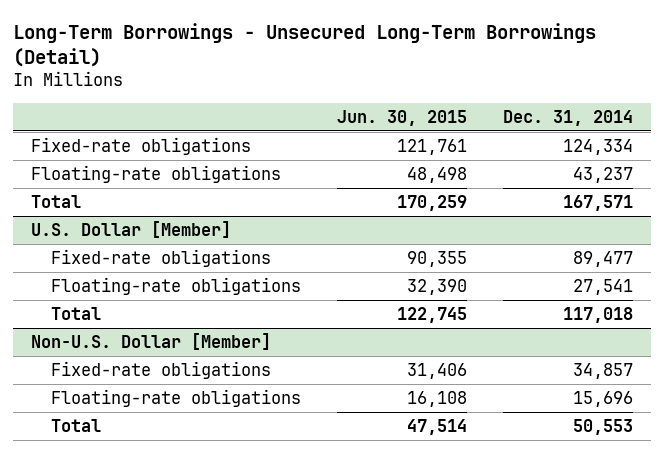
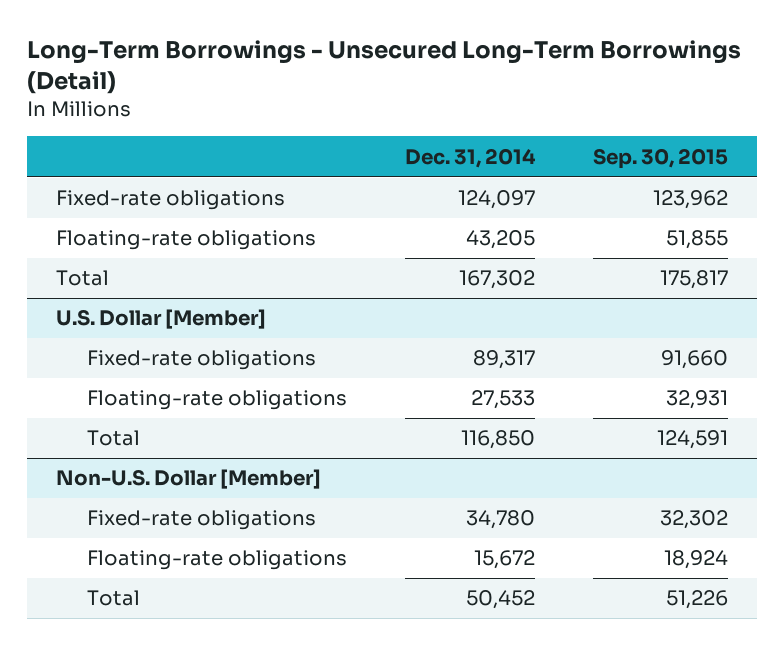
- | Jun. 30, 2015 | Dec. 31, 2014
+ | Dec. 31, 2014 | Sep. 30, 2015
- Fixed-rate obligations | 121,761 | 124,334
- Floating-rate obligations | 48,498 | 43,237
- Total | 170,259 | 167,571
+ Fixed-rate obligations | 124,097 | 123,962
+ Floating-rate obligations | 43,205 | 51,855
+ Total | 167,302 | 175,817
@ U.S. Dollar [Member]
- Fixed-rate obligations | 90,355 | 89,477
- Floating-rate obligations | 32,390 | 27,541
- Total | 122,745 | 117,018
+ Fixed-rate obligations | 89,317 | 91,660
+ Floating-rate obligations | 27,533 | 32,931
+ Total | 116,850 | 124,591
@ Non-U.S. Dollar [Member]
- Fixed-rate obligations | 31,406 | 34,857
- Floating-rate obligations | 16,108 | 15,696
- Total | 47,514 | 50,553
+ Fixed-rate obligations | 34,780 | 32,302
+ Floating-rate obligations | 15,672 | 18,924
+ Total | 50,452 | 51,226

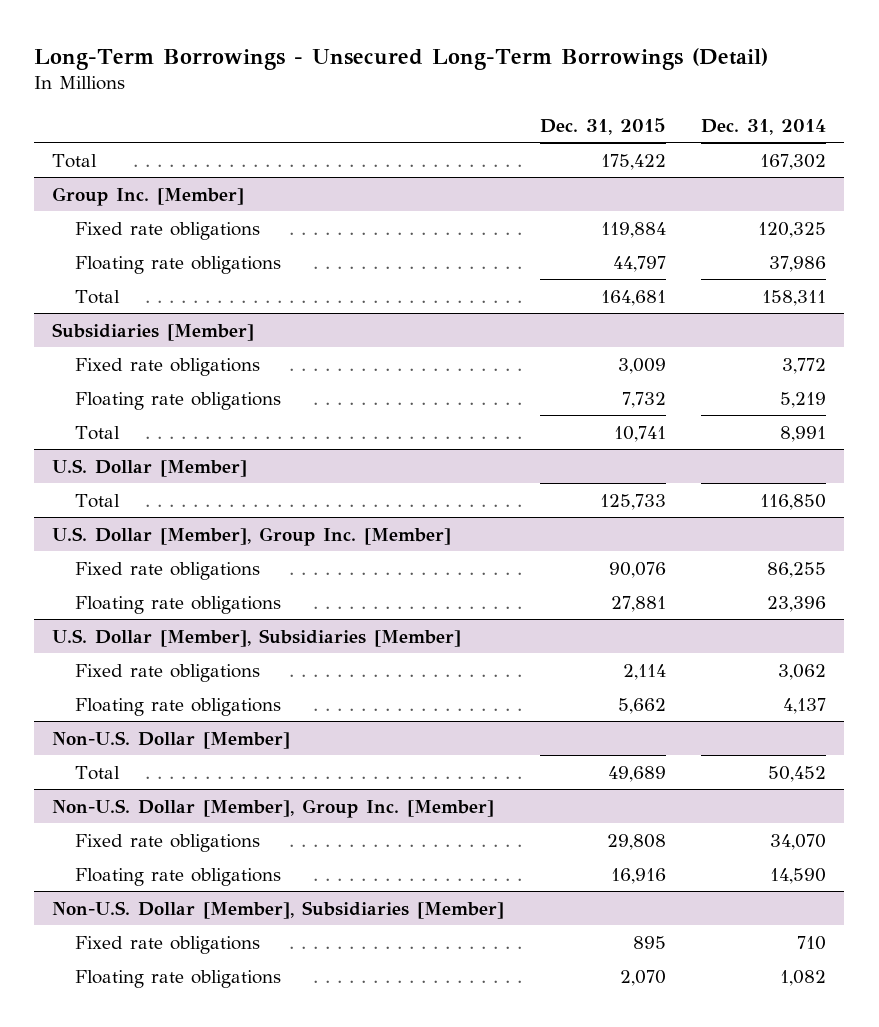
- | Dec. 31, 2014 | Sep. 30, 2015
+ | Dec. 31, 2015 | Dec. 31, 2014
- Fixed-rate obligations | 124,097 | 123,962
- Floating-rate obligations | 43,205 | 51,855
+ Group Inc. [Member]
+ Fixed rate obligations | 119,884 | 120,325
+ Floating rate obligations | 44,797 | 37,986
+ Total | 164,681 | 158,311
+ Subsidiaries [Member]
+ Fixed rate obligations | 3,009 | 3,772
+ Floating rate obligations | 7,732 | 5,219
+ Total | 10,741 | 8,991
@ U.S. Dollar [Member]
- Fixed-rate obligations | 89,317 | 91,660
- Floating-rate obligations | 27,533 | 32,931
+ U.S. Dollar [Member], Group Inc. [Member]
+ Fixed rate obligations | 90,076 | 86,255
+ Floating rate obligations | 27,881 | 23,396
+ U.S. Dollar [Member], Subsidiaries [Member]
+ Fixed rate obligations | 2,114 | 3,062
+ Floating rate obligations | 5,662 | 4,137
@ Non-U.S. Dollar [Member]
- Fixed-rate obligations | 34,780 | 32,302
- Floating-rate obligations | 15,672 | 18,924
+ Non-U.S. Dollar [Member], Group Inc. [Member]
+ Fixed rate obligations | 29,808 | 34,070
+ Floating rate obligations | 16,916 | 14,590
+ Non-U.S. Dollar [Member], Subsidiaries [Member]
+ Fixed rate obligations | 895 | 710
+ Floating rate obligations | 2,070 | 1,082

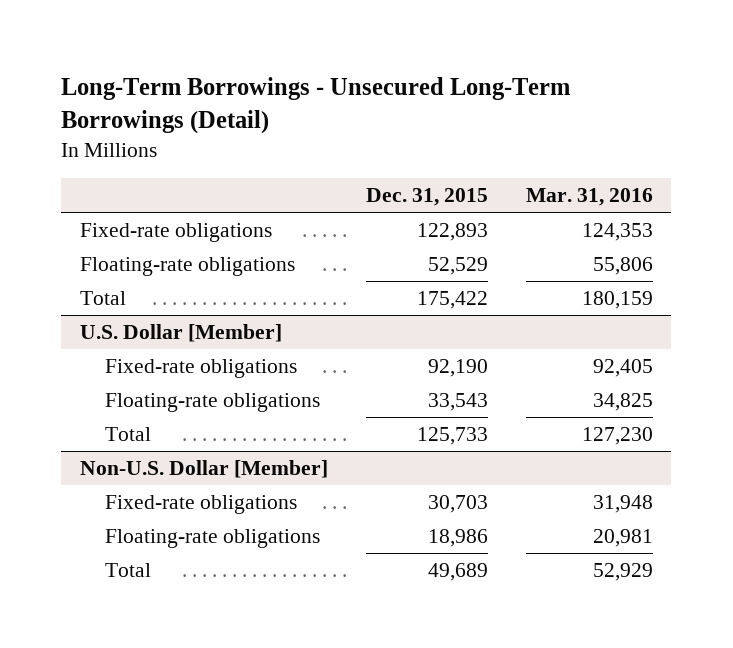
- | Dec. 31, 2015 | Dec. 31, 2014
+ | Dec. 31, 2015 | Mar. 31, 2016
+ Fixed-rate obligations | 122,893 | 124,353
+ Floating-rate obligations | 52,529 | 55,806
- Group Inc. [Member]
- Fixed rate obligations | 119,884 | 120,325
- Floating rate obligations | 44,797 | 37,986
- Total | 164,681 | 158,311
- Subsidiaries [Member]
- Fixed rate obligations | 3,009 | 3,772
- Floating rate obligations | 7,732 | 5,219
- Total | 10,741 | 8,991
@ U.S. Dollar [Member]
+ Fixed-rate obligations | 92,190 | 92,405
+ Floating-rate obligations | 33,543 | 34,825
- U.S. Dollar [Member], Group Inc. [Member]
- Fixed rate obligations | 90,076 | 86,255
- Floating rate obligations | 27,881 | 23,396
- U.S. Dollar [Member], Subsidiaries [Member]
- Fixed rate obligations | 2,114 | 3,062
- Floating rate obligations | 5,662 | 4,137
@ Non-U.S. Dollar [Member]
+ Fixed-rate obligations | 30,703 | 31,948
+ Floating-rate obligations | 18,986 | 20,981
- Non-U.S. Dollar [Member], Group Inc. [Member]
- Fixed rate obligations | 29,808 | 34,070
- Floating rate obligations | 16,916 | 14,590
- Non-U.S. Dollar [Member], Subsidiaries [Member]
- Fixed rate obligations | 895 | 710
- Floating rate obligations | 2,070 | 1,082

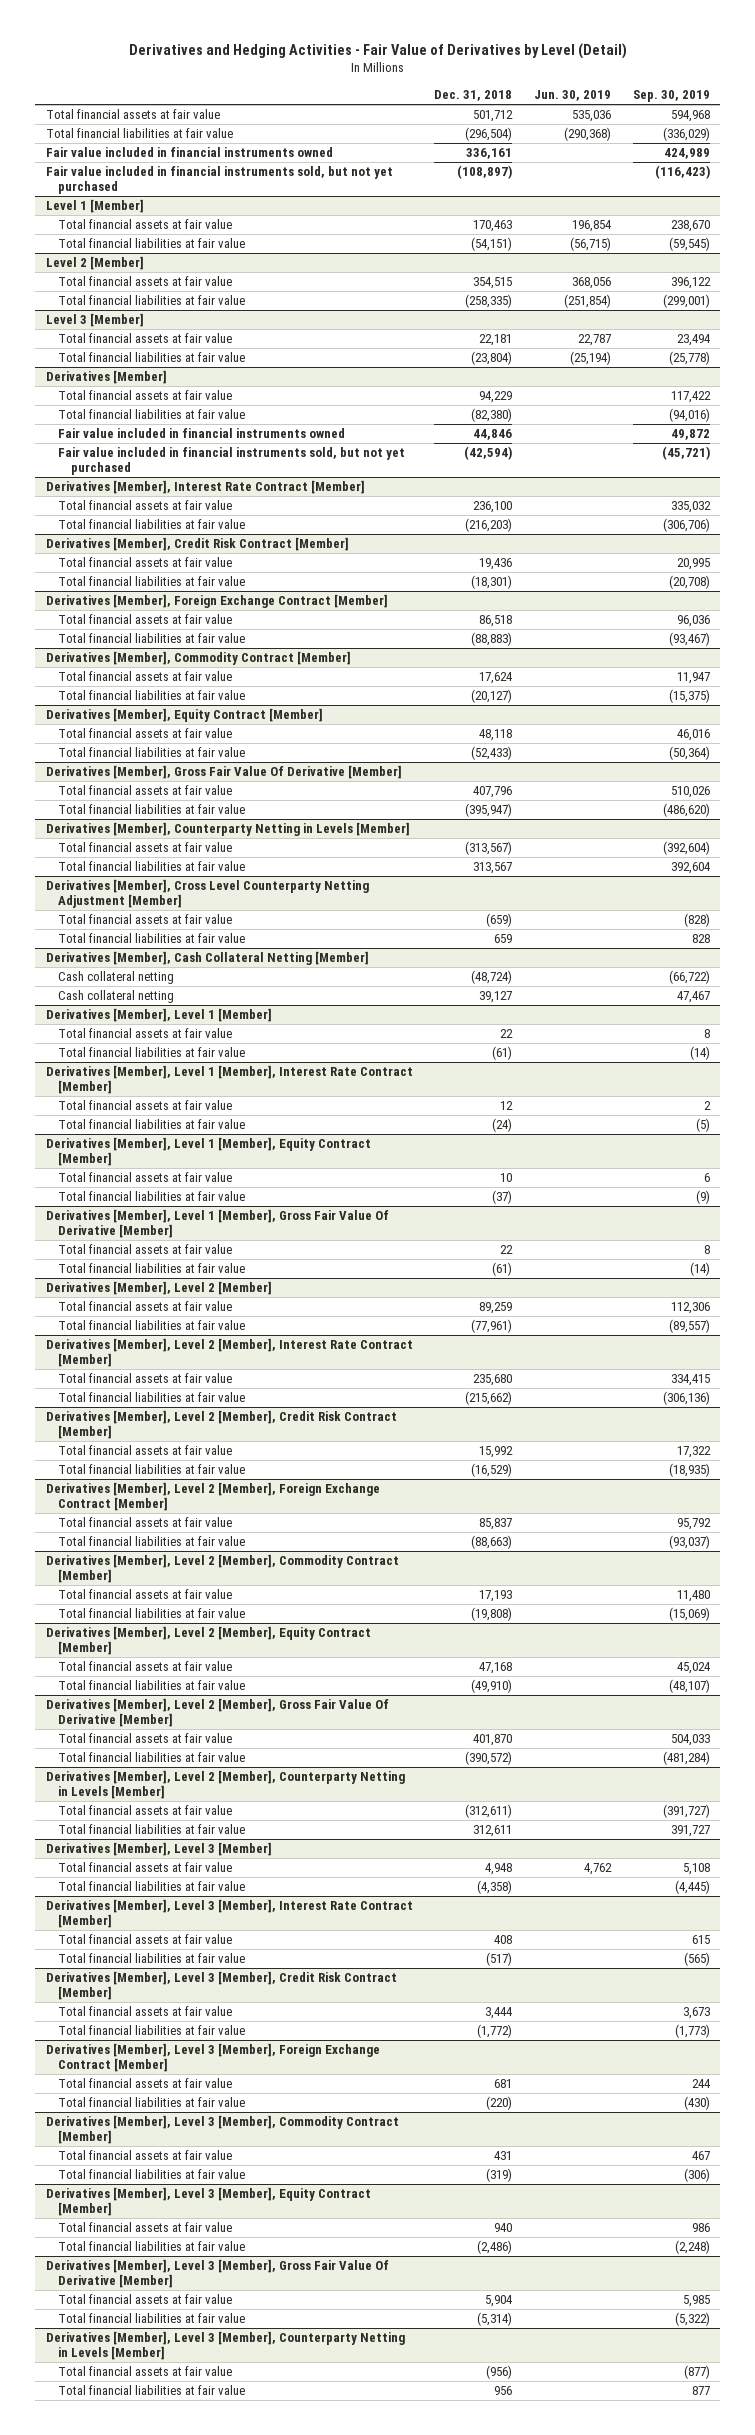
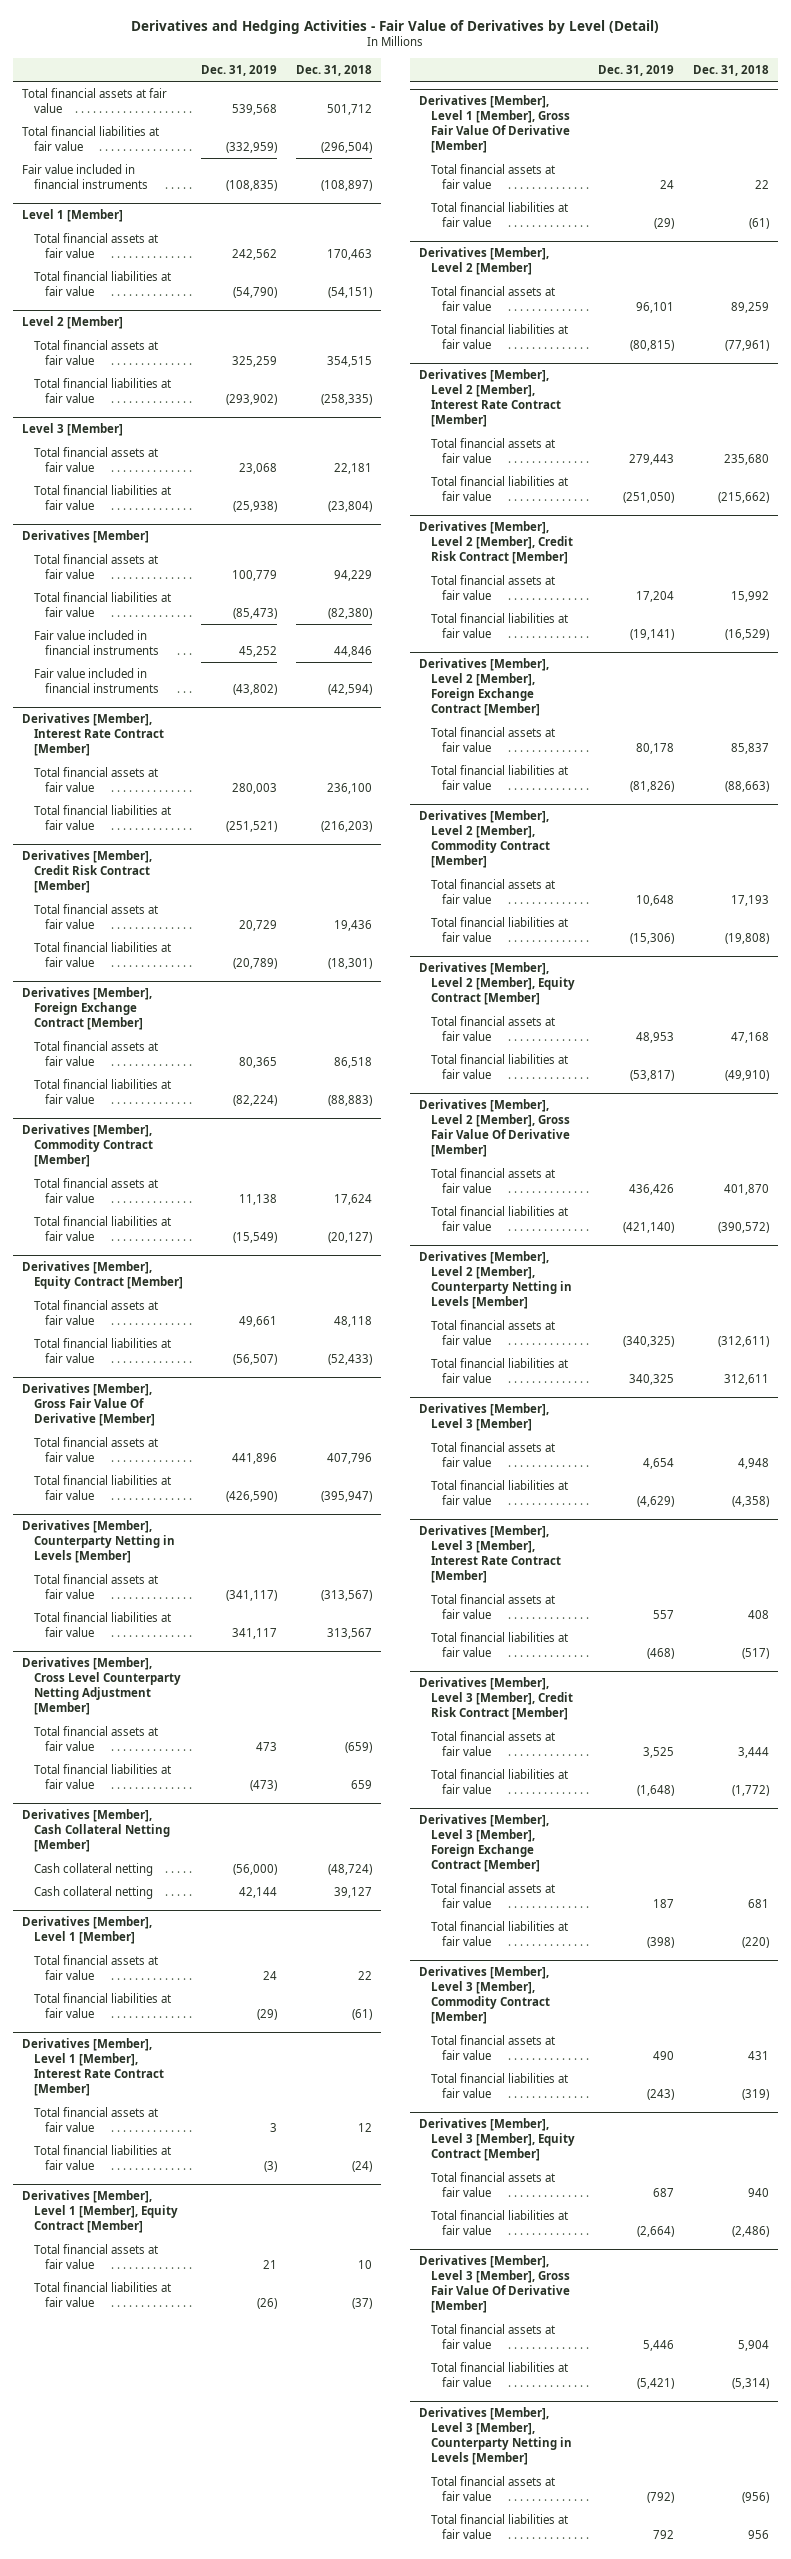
- | Dec. 31, 2018 | Jun. 30, 2019 | Sep. 30, 2019
+ | Dec. 31, 2019 | Dec. 31, 2018
- Fair value included in financial instruments owned | 336,161 | | 424,989
- Fair value included in financial instruments sold, but not yet purchased | (108,897) | | (116,423)
+ Fair value included in financial instruments | (108,835) | (108,897)
@ Derivatives [Member]
- Fair value included in financial instruments owned | 44,846 | | 49,872
- Fair value included in financial instruments sold, but not yet purchased | (42,594) | | (45,721)
+ Fair value included in financial instruments | 45,252 | 44,846
+ Fair value included in financial instruments | (43,802) | (42,594)

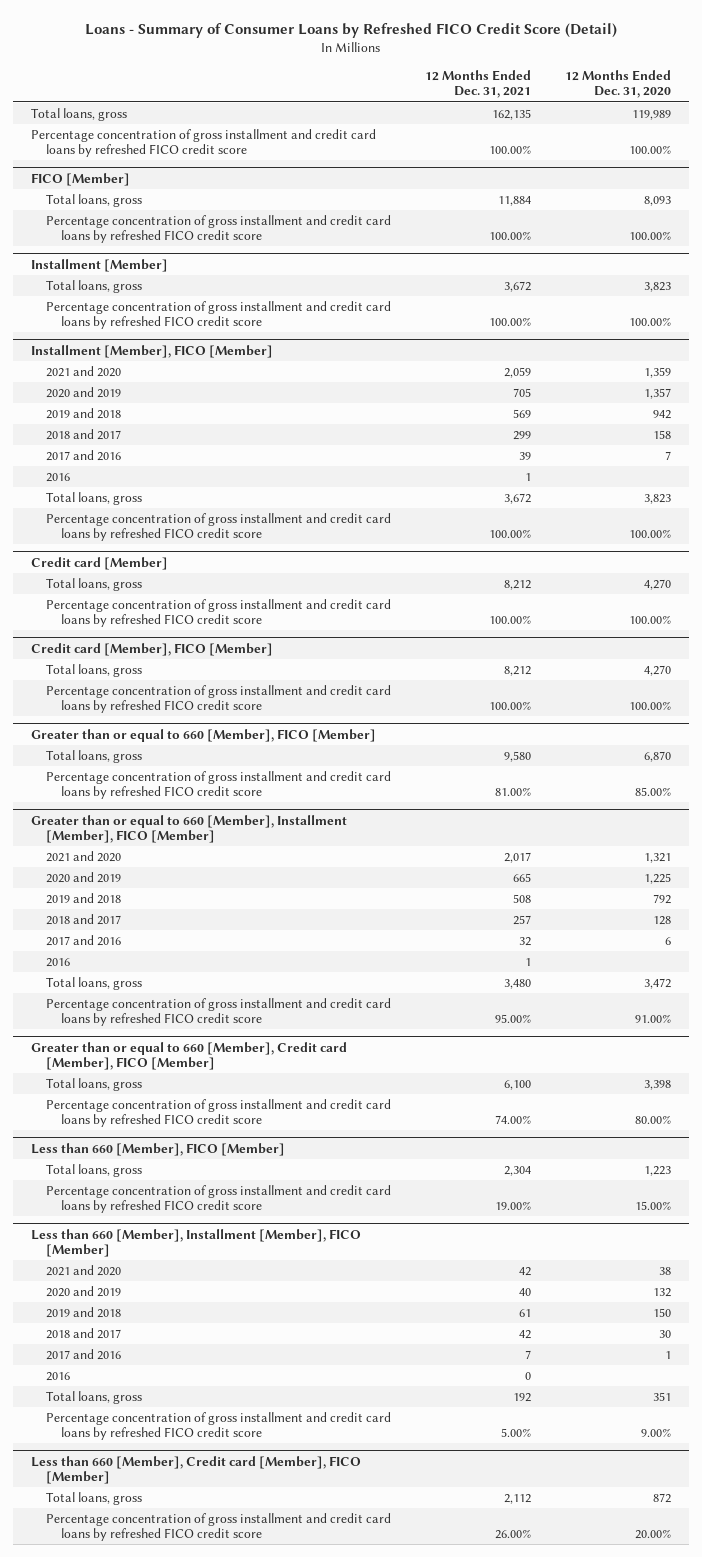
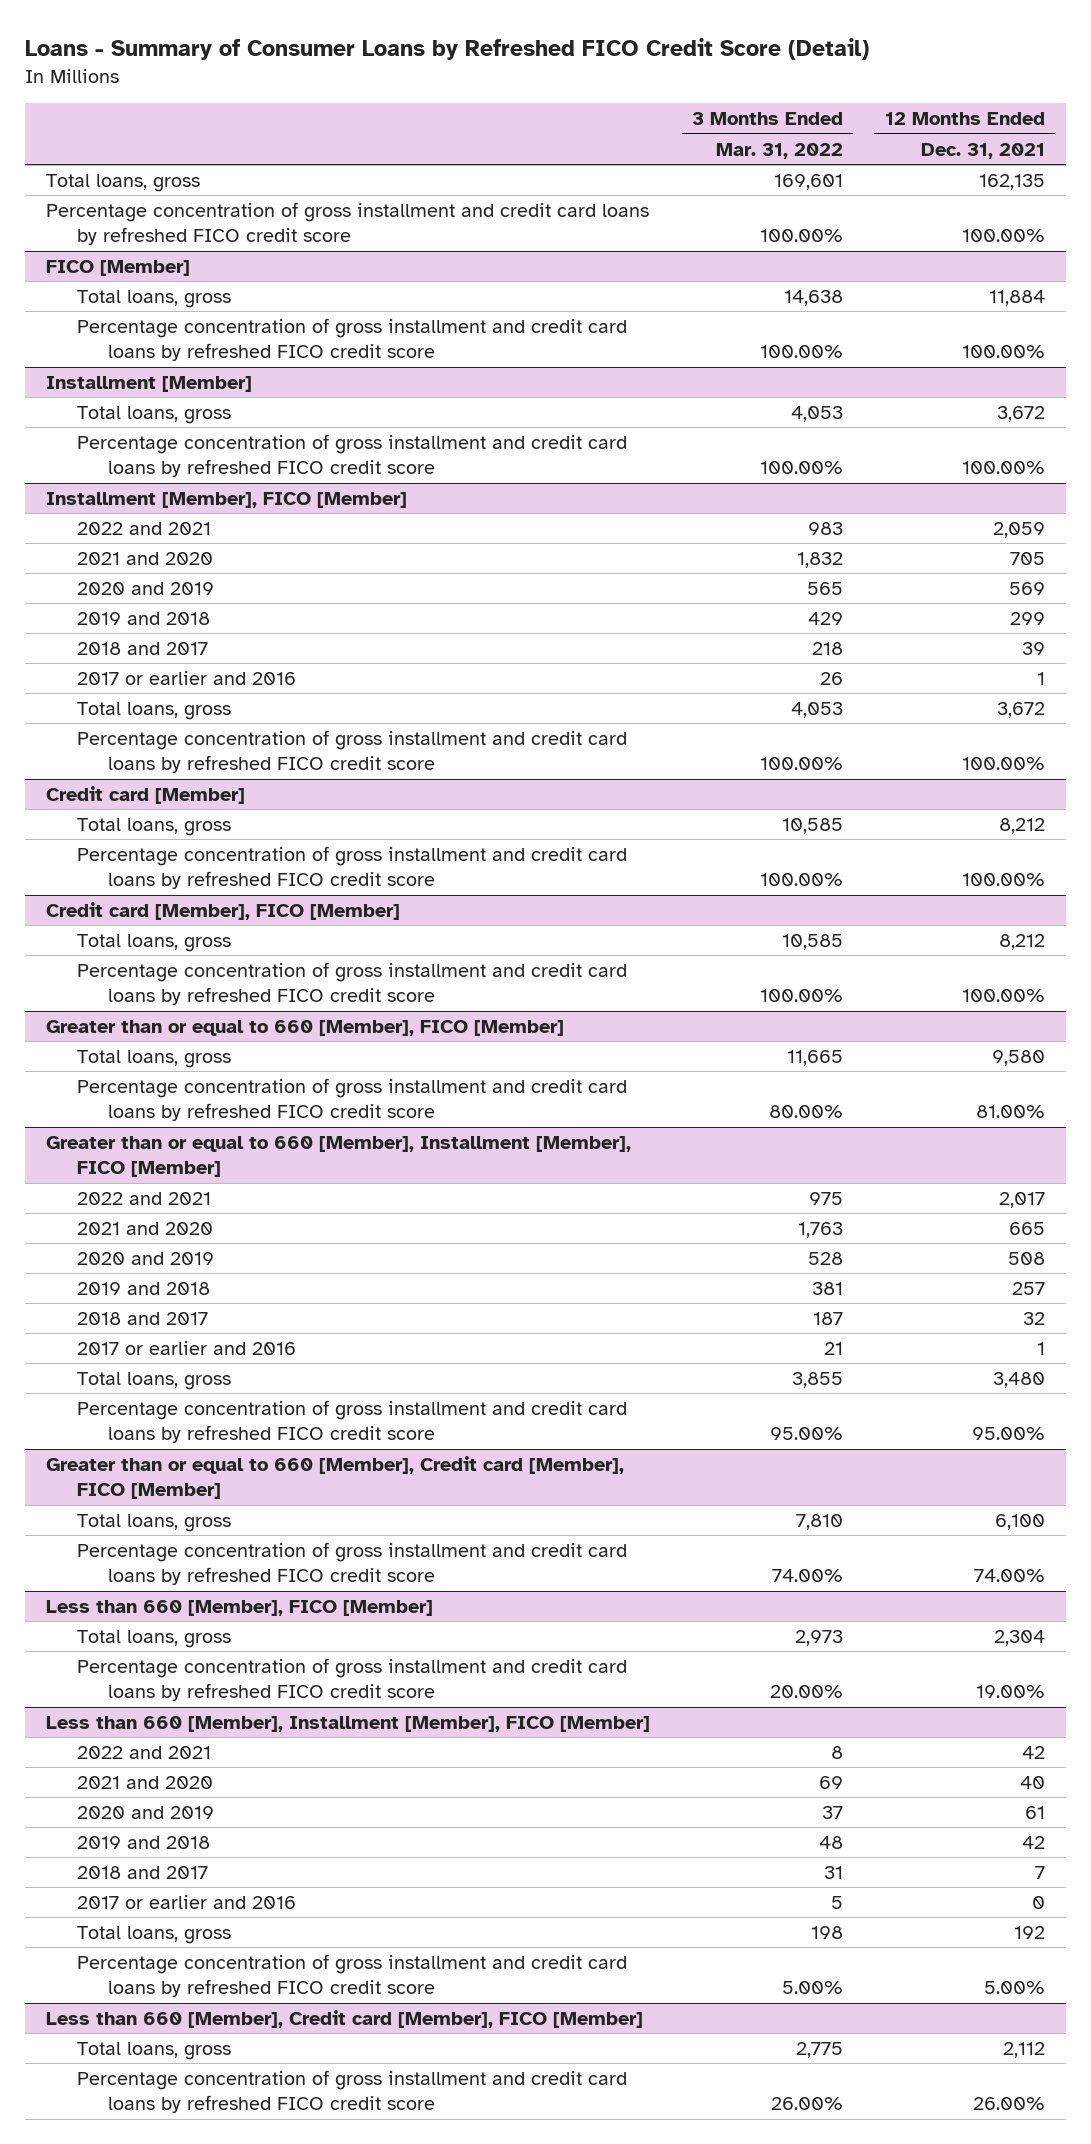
- | 12 Months Ended Dec. 31, 2021 | 12 Months Ended Dec. 31, 2020
+ | 3 Months Ended Mar. 31, 2022 | 12 Months Ended Dec. 31, 2021
@ Installment [Member], FICO [Member]
- 2021 and 2020 | 2,059 | 1,359
- 2020 and 2019 | 705 | 1,357
- 2019 and 2018 | 569 | 942
- 2018 and 2017 | 299 | 158
- 2017 and 2016 | 39 | 7
- 2016 | 1 |
+ 2022 and 2021 | 983 | 2,059
+ 2021 and 2020 | 1,832 | 705
+ 2020 and 2019 | 565 | 569
+ 2019 and 2018 | 429 | 299
+ 2018 and 2017 | 218 | 39
+ 2017 or earlier and 2016 | 26 | 1
@ Greater than or equal to 660 [Member], Installment [Member], FICO [Member]
- 2021 and 2020 | 2,017 | 1,321
- 2020 and 2019 | 665 | 1,225
- 2019 and 2018 | 508 | 792
- 2018 and 2017 | 257 | 128
- 2017 and 2016 | 32 | 6
- 2016 | 1 |
+ 2022 and 2021 | 975 | 2,017
+ 2021 and 2020 | 1,763 | 665
+ 2020 and 2019 | 528 | 508
+ 2019 and 2018 | 381 | 257
+ 2018 and 2017 | 187 | 32
+ 2017 or earlier and 2016 | 21 | 1
@ Less than 660 [Member], Installment [Member], FICO [Member]
- 2021 and 2020 | 42 | 38
- 2020 and 2019 | 40 | 132
- 2019 and 2018 | 61 | 150
- 2018 and 2017 | 42 | 30
- 2017 and 2016 | 7 | 1
- 2016 | 0 |
+ 2022 and 2021 | 8 | 42
+ 2021 and 2020 | 69 | 40
+ 2020 and 2019 | 37 | 61
+ 2019 and 2018 | 48 | 42
+ 2018 and 2017 | 31 | 7
+ 2017 or earlier and 2016 | 5 | 0

